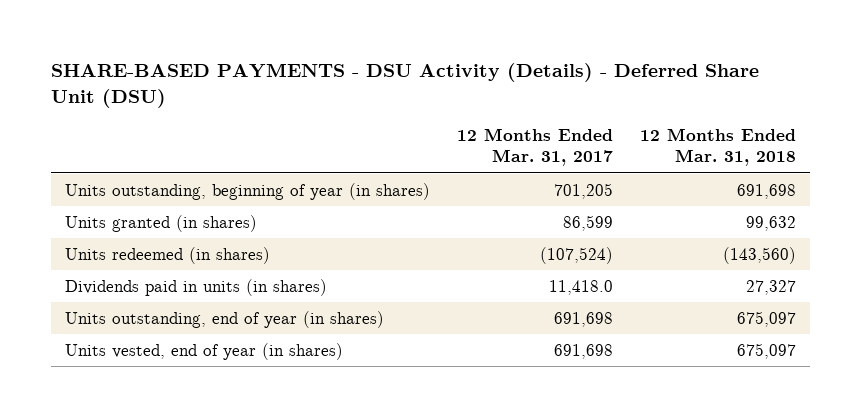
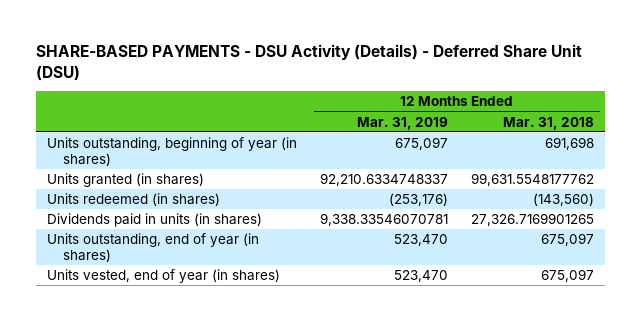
- | 12 Months Ended Mar. 31, 2017 | 12 Months Ended Mar. 31, 2018
+ | 12 Months Ended Mar. 31, 2019 | 12 Months Ended Mar. 31, 2018
- Units granted (in shares) | 86,599 | 99,632
+ Units granted (in shares) | 92,210.6334748337 | 99,631.5548177762
- Dividends paid in units (in shares) | 11,418.0 | 27,327
+ Dividends paid in units (in shares) | 9,338.33546070781 | 27,326.7169901265

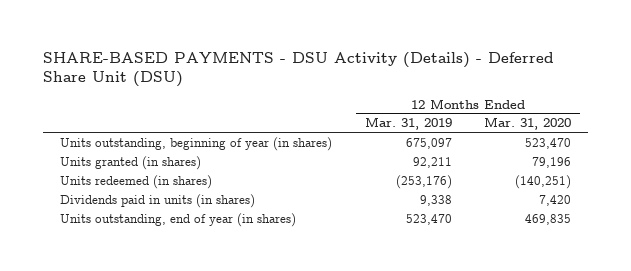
- | 12 Months Ended Mar. 31, 2019 | 12 Months Ended Mar. 31, 2018
+ | 12 Months Ended Mar. 31, 2019 | 12 Months Ended Mar. 31, 2020
- Units granted (in shares) | 92,210.6334748337 | 99,631.5548177762
+ Units granted (in shares) | 92,211 | 79,196
- Dividends paid in units (in shares) | 9,338.33546070781 | 27,326.7169901265
+ Dividends paid in units (in shares) | 9,338 | 7,420
- Units vested, end of year (in shares) | 523,470 | 675,097

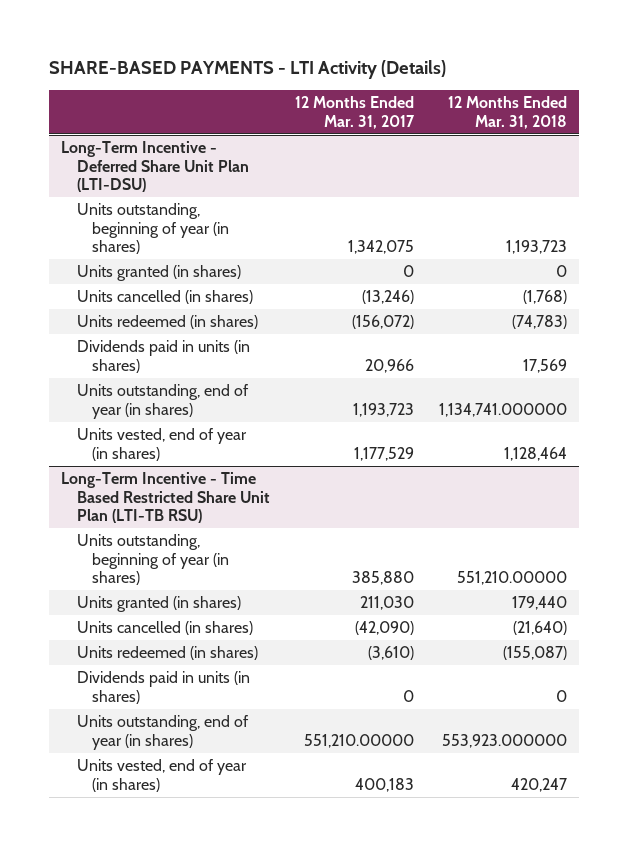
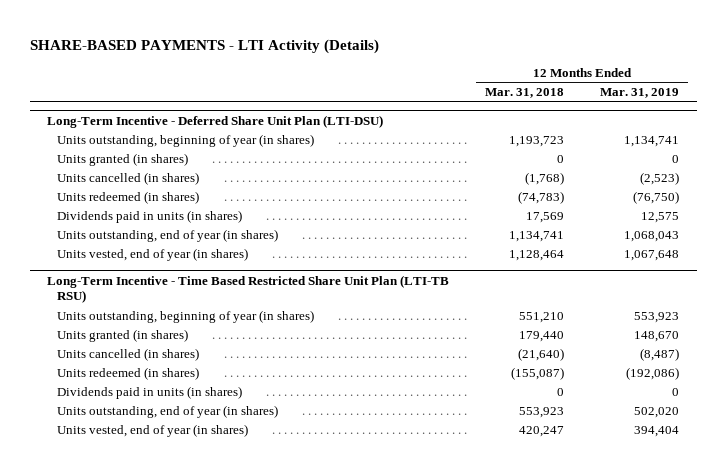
- | 12 Months Ended Mar. 31, 2017 | 12 Months Ended Mar. 31, 2018
+ | 12 Months Ended Mar. 31, 2018 | 12 Months Ended Mar. 31, 2019
@ Long-Term Incentive - Deferred Share Unit Plan (LTI-DSU)
- Units outstanding, end of year (in shares) | 1,193,723 | 1,134,741.000000
+ Units outstanding, end of year (in shares) | 1,134,741 | 1,068,043
@ Long-Term Incentive - Time Based Restricted Share Unit Plan (LTI-TB RSU)
- Units outstanding, beginning of year (in shares) | 385,880 | 551,210.00000
+ Units outstanding, beginning of year (in shares) | 551,210 | 553,923
- Units outstanding, end of year (in shares) | 551,210.00000 | 553,923.000000
+ Units outstanding, end of year (in shares) | 553,923 | 502,020

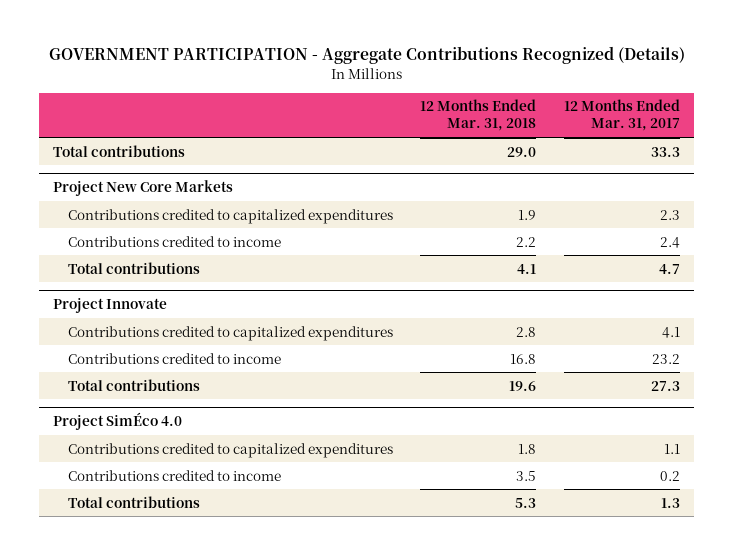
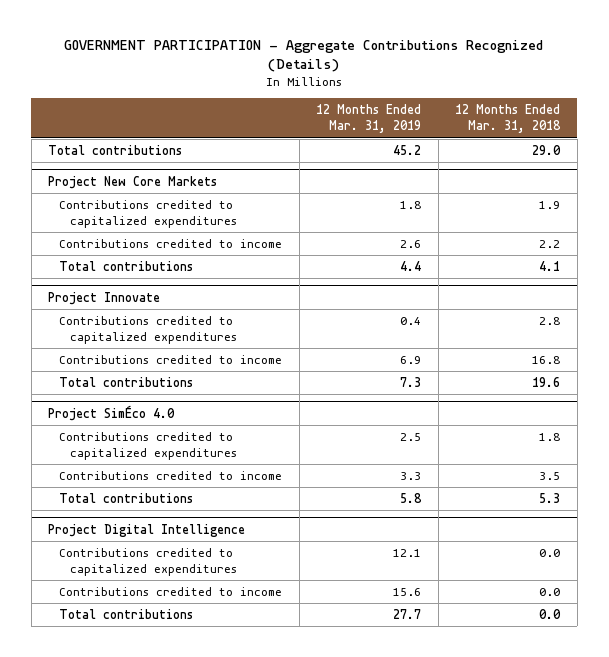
- | 12 Months Ended Mar. 31, 2018 | 12 Months Ended Mar. 31, 2017
+ | 12 Months Ended Mar. 31, 2019 | 12 Months Ended Mar. 31, 2018
+ Project Digital Intelligence
+ Contributions credited to capitalized expenditures | 12.1 | 0.0
+ Contributions credited to income | 15.6 | 0.0
+ Total contributions | 27.7 | 0.0

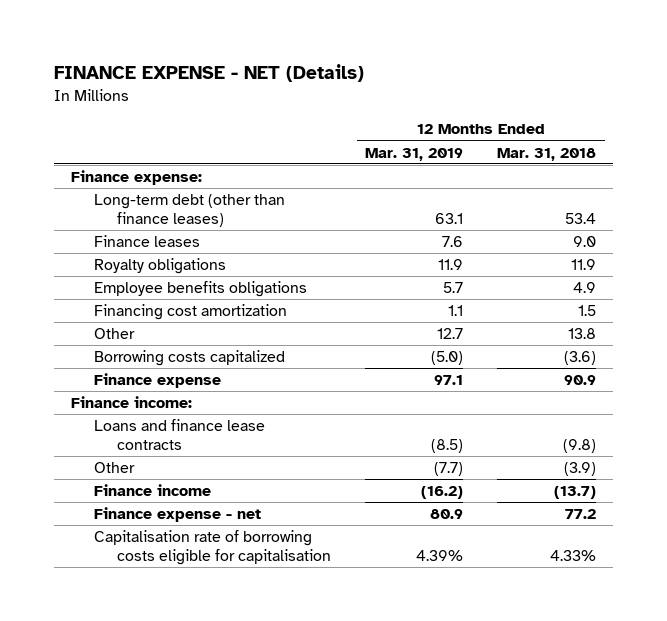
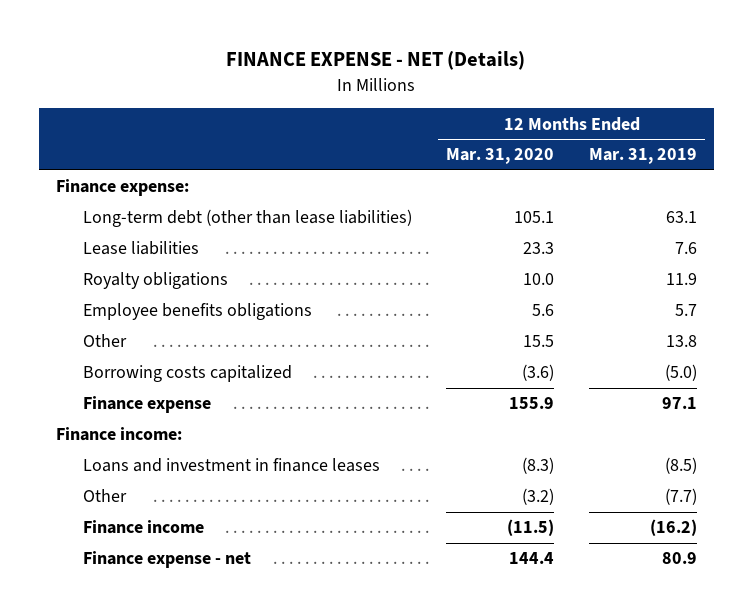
- | 12 Months Ended Mar. 31, 2019 | 12 Months Ended Mar. 31, 2018
+ | 12 Months Ended Mar. 31, 2020 | 12 Months Ended Mar. 31, 2019
- Long-term debt (other than finance leases) | 63.1 | 53.4
- Finance leases | 7.6 | 9.0
+ Long-term debt (other than lease liabilities) | 105.1 | 63.1
+ Lease liabilities | 23.3 | 7.6
- Financing cost amortization | 1.1 | 1.5
- Other | 12.7 | 13.8
+ Other | 15.5 | 13.8
- Loans and finance lease contracts | (8.5) | (9.8)
+ Loans and investment in finance leases | (8.3) | (8.5)
- Capitalisation rate of borrowing costs eligible for capitalisation | 4.39% | 4.33%

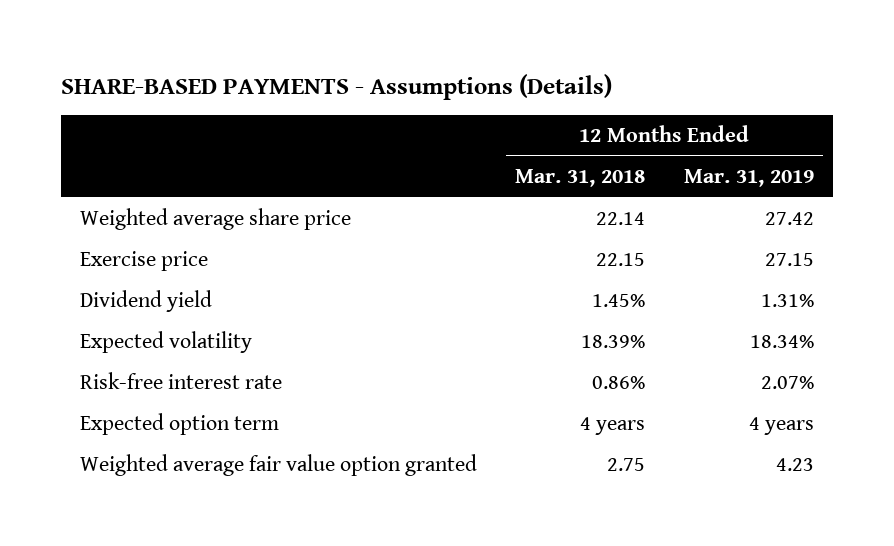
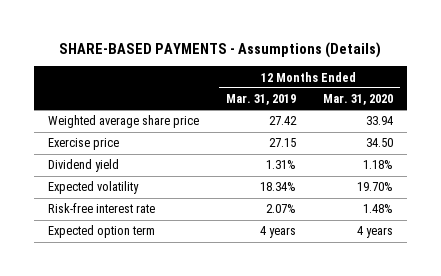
- | 12 Months Ended Mar. 31, 2018 | 12 Months Ended Mar. 31, 2019
+ | 12 Months Ended Mar. 31, 2019 | 12 Months Ended Mar. 31, 2020
- Weighted average fair value option granted | 2.75 | 4.23

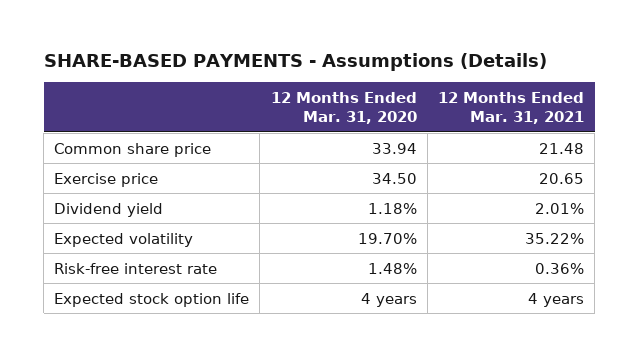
- | 12 Months Ended Mar. 31, 2019 | 12 Months Ended Mar. 31, 2020
+ | 12 Months Ended Mar. 31, 2020 | 12 Months Ended Mar. 31, 2021
- Weighted average share price | 27.42 | 33.94
+ Common share price | 33.94 | 21.48
- Expected option term | 4 years | 4 years
+ Expected stock option life | 4 years | 4 years

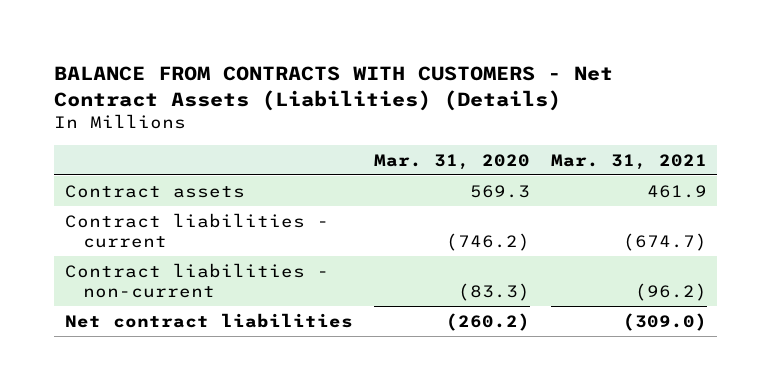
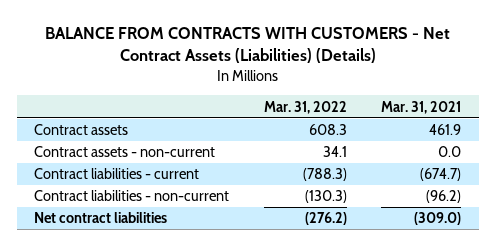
- | Mar. 31, 2020 | Mar. 31, 2021
+ | Mar. 31, 2022 | Mar. 31, 2021
+ Contract assets - non-current | 34.1 | 0.0

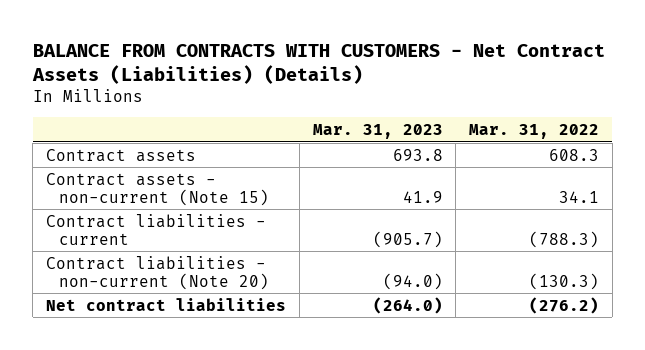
- | Mar. 31, 2022 | Mar. 31, 2021
+ | Mar. 31, 2023 | Mar. 31, 2022
- Contract assets - non-current | 34.1 | 0.0
+ Contract assets - non-current (Note 15) | 41.9 | 34.1
- Contract liabilities - non-current | (130.3) | (96.2)
+ Contract liabilities - non-current (Note 20) | (94.0) | (130.3)

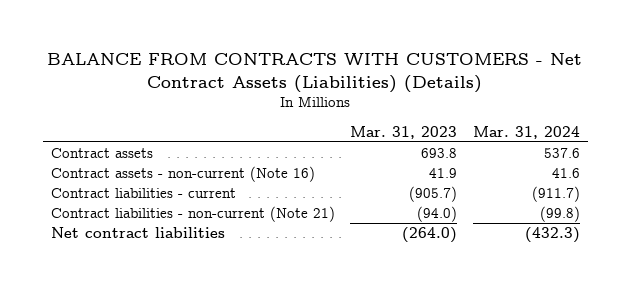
- | Mar. 31, 2023 | Mar. 31, 2022
+ | Mar. 31, 2023 | Mar. 31, 2024
- Contract assets - non-current (Note 15) | 41.9 | 34.1
+ Contract assets - non-current (Note 16) | 41.9 | 41.6
- Contract liabilities - non-current (Note 20) | (94.0) | (130.3)
+ Contract liabilities - non-current (Note 21) | (94.0) | (99.8)

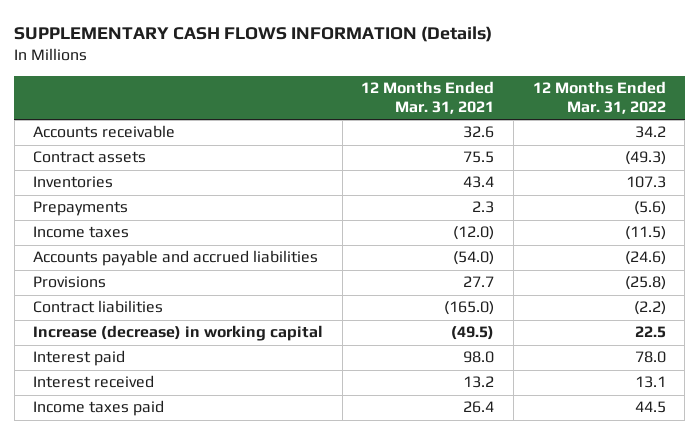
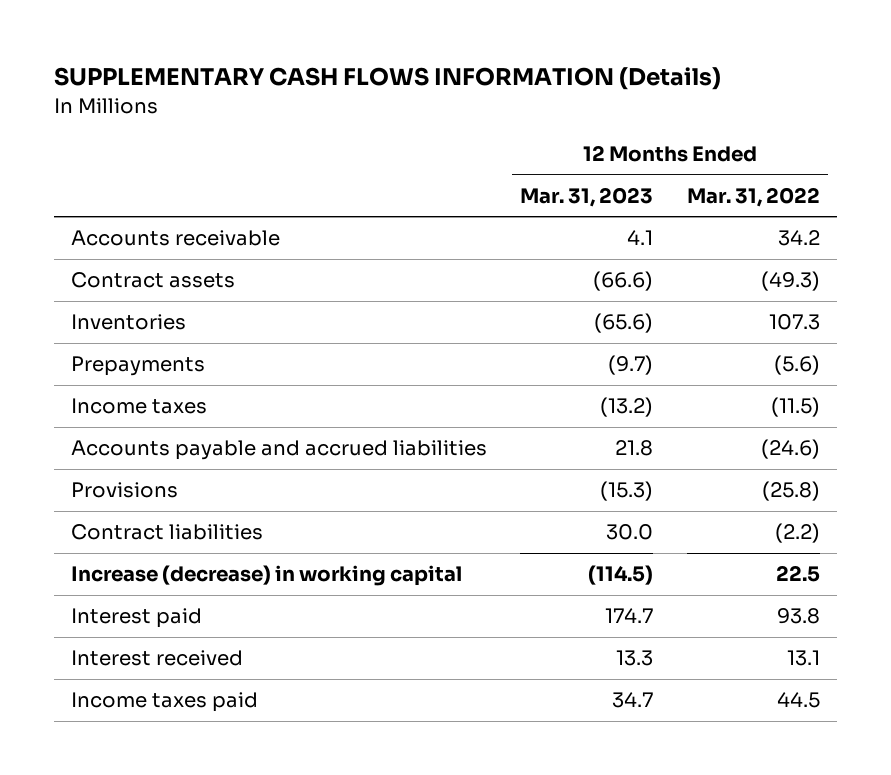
- | 12 Months Ended Mar. 31, 2021 | 12 Months Ended Mar. 31, 2022
+ | 12 Months Ended Mar. 31, 2023 | 12 Months Ended Mar. 31, 2022
- Interest paid | 98.0 | 78.0
+ Interest paid | 174.7 | 93.8

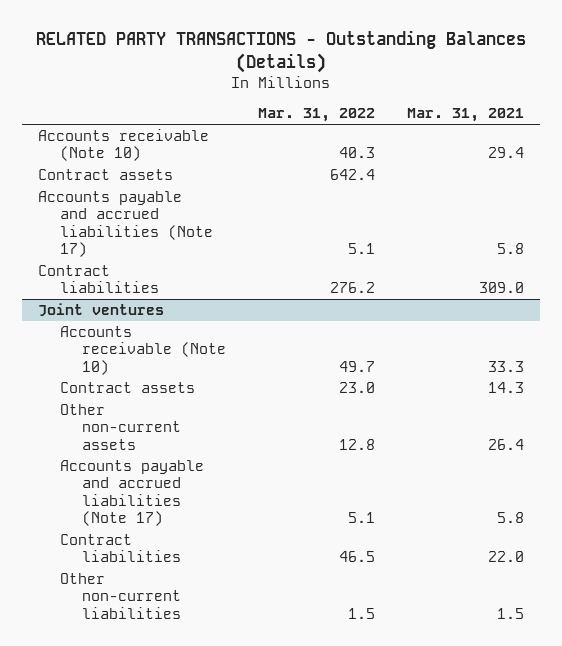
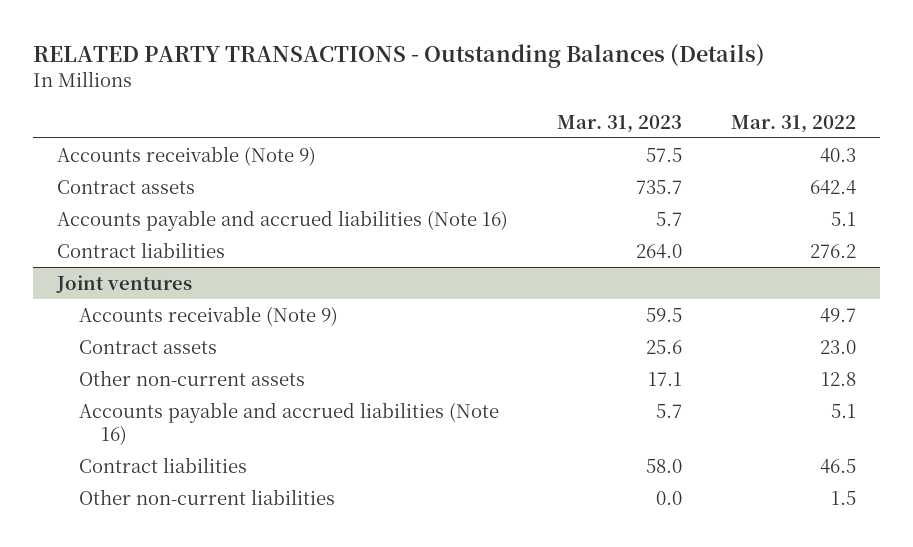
- | Mar. 31, 2022 | Mar. 31, 2021
+ | Mar. 31, 2023 | Mar. 31, 2022
- Accounts receivable (Note 10) | 40.3 | 29.4
+ Accounts receivable (Note 9) | 57.5 | 40.3
- Accounts payable and accrued liabilities (Note 17) | 5.1 | 5.8
+ Accounts payable and accrued liabilities (Note 16) | 5.7 | 5.1
@ Joint ventures
- Accounts receivable (Note 10) | 49.7 | 33.3
+ Accounts receivable (Note 9) | 59.5 | 49.7
- Accounts payable and accrued liabilities (Note 17) | 5.1 | 5.8
+ Accounts payable and accrued liabilities (Note 16) | 5.7 | 5.1

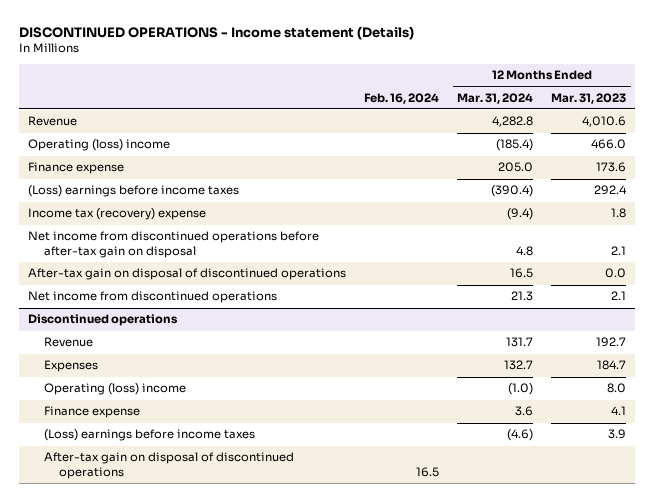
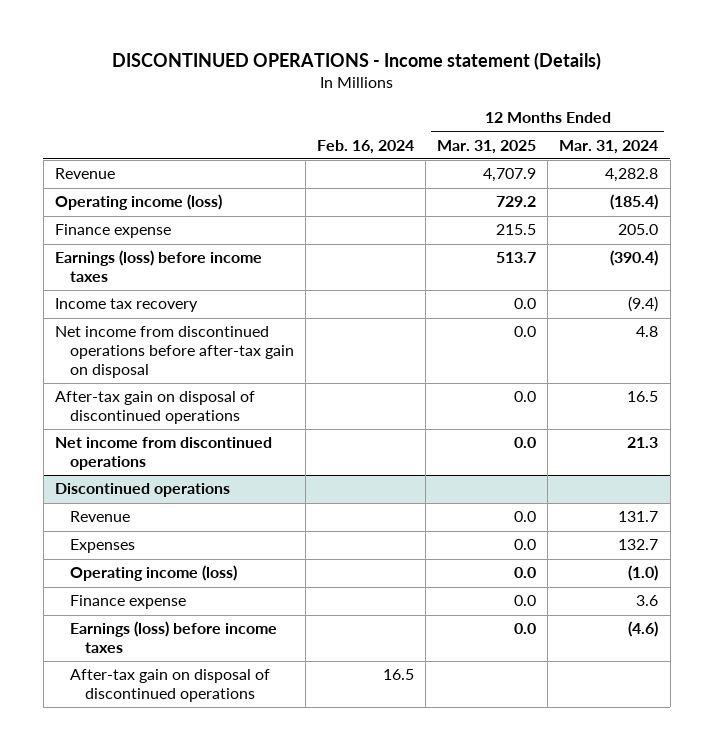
- | Feb. 16, 2024 | 12 Months Ended Mar. 31, 2024 | 12 Months Ended Mar. 31, 2023
+ | Feb. 16, 2024 | 12 Months Ended Mar. 31, 2025 | 12 Months Ended Mar. 31, 2024
- Operating (loss) income | | (185.4) | 466.0
+ Operating income (loss) | | 729.2 | (185.4)
- (Loss) earnings before income taxes | | (390.4) | 292.4
- Income tax (recovery) expense | | (9.4) | 1.8
+ Earnings (loss) before income taxes | | 513.7 | (390.4)
+ Income tax recovery | | 0.0 | (9.4)
@ Discontinued operations
- Operating (loss) income | | (1.0) | 8.0
+ Operating income (loss) | | 0.0 | (1.0)
- (Loss) earnings before income taxes | | (4.6) | 3.9
+ Earnings (loss) before income taxes | | 0.0 | (4.6)

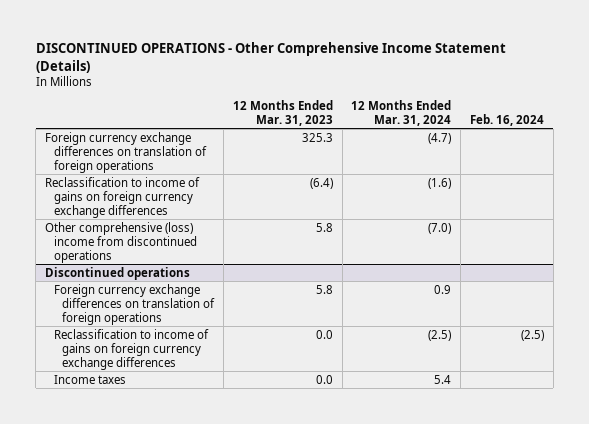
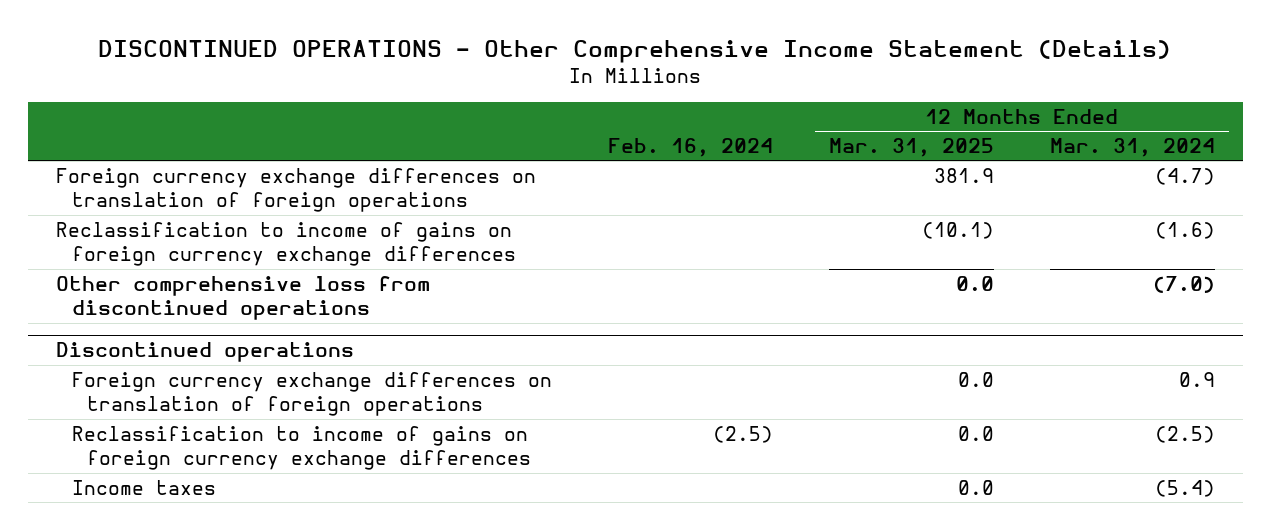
- | 12 Months Ended Mar. 31, 2023 | 12 Months Ended Mar. 31, 2024 | Feb. 16, 2024
+ | Feb. 16, 2024 | 12 Months Ended Mar. 31, 2025 | 12 Months Ended Mar. 31, 2024
- Other comprehensive (loss) income from discontinued operations | 5.8 | (7.0) |
+ Other comprehensive loss from discontinued operations | | 0.0 | (7.0)
@ Discontinued operations
- Income taxes | 0.0 | 5.4 |
+ Income taxes | | 0.0 | (5.4)

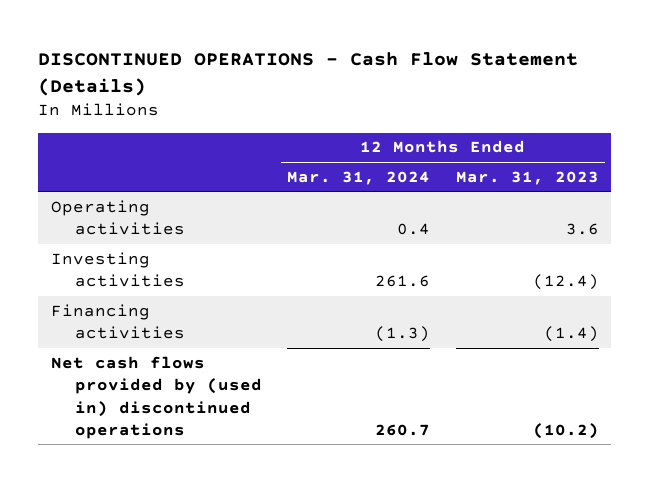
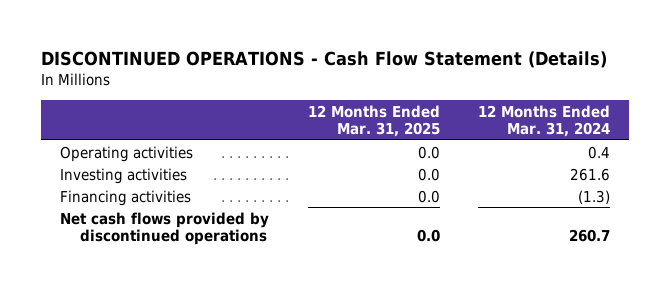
- | 12 Months Ended Mar. 31, 2024 | 12 Months Ended Mar. 31, 2023
+ | 12 Months Ended Mar. 31, 2025 | 12 Months Ended Mar. 31, 2024
- Net cash flows provided by (used in) discontinued operations | 260.7 | (10.2)
+ Net cash flows provided by discontinued operations | 0.0 | 260.7

